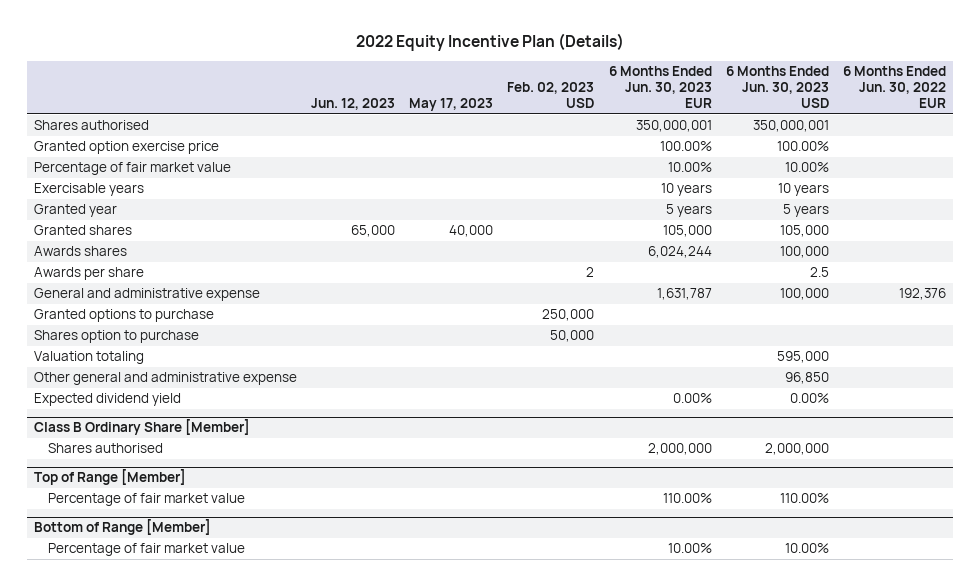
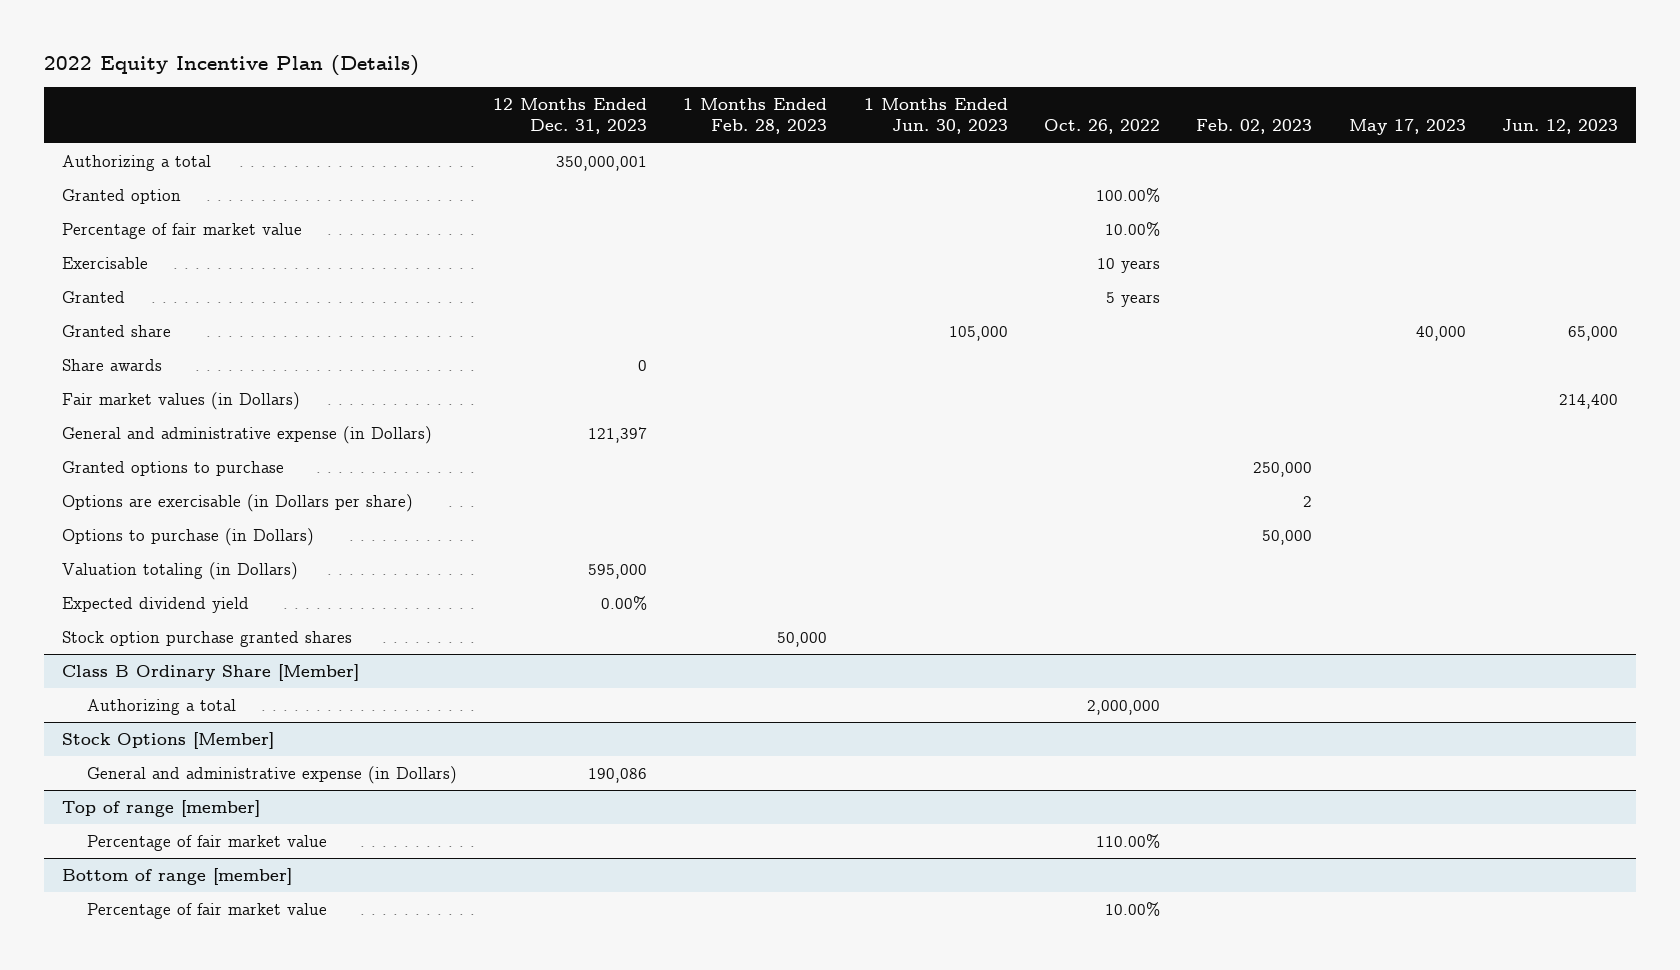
- | Jun. 12, 2023 | May 17, 2023 | Feb. 02, 2023 USD | 6 Months Ended Jun. 30, 2023 EUR | 6 Months Ended Jun. 30, 2023 USD | 6 Months Ended Jun. 30, 2022 EUR
+ | 12 Months Ended Dec. 31, 2023 | 1 Months Ended Feb. 28, 2023 | 1 Months Ended Jun. 30, 2023 | Oct. 26, 2022 | Feb. 02, 2023 | May 17, 2023 | Jun. 12, 2023
- Shares authorised | | | | 350,000,001 | 350,000,001 |
- Granted option exercise price | | | | 100.00% | 100.00% |
+ Authorizing a total | 350,000,001 | | | | | |
+ Granted option | | | | 100.00% | | |
- Exercisable years | | | | 10 years | 10 years |
- Granted year | | | | 5 years | 5 years |
- Granted shares | 65,000 | 40,000 | | 105,000 | 105,000 |
- Awards shares | | | | 6,024,244 | 100,000 |
- Awards per share | | | 2 | | 2.5 |
- General and administrative expense | | | | 1,631,787 | 100,000 | 192,376
+ Exercisable | | | | 10 years | | |
+ Granted | | | | 5 years | | |
+ Granted share | | | 105,000 | | | 40,000 | 65,000
+ Share awards | 0 | | | | | |
+ Fair market values (in Dollars) | | | | | | | 214,400
+ General and administrative expense (in Dollars) | 121,397 | | | | | |
- Shares option to purchase | | | 50,000 | | |
- Valuation totaling | | | | | 595,000 |
- Other general and administrative expense | | | | | 96,850 |
+ Options are exercisable (in Dollars per share) | | | | | 2 | |
+ Options to purchase (in Dollars) | | | | | 50,000 | |
+ Valuation totaling (in Dollars) | 595,000 | | | | | |
+ Stock option purchase granted shares | | 50,000 | | | | |
@ Class B Ordinary Share [Member]
- Shares authorised | | | | 2,000,000 | 2,000,000 |
- Top of Range [Member]
@ Class B Ordinary Share [Member]
+ Authorizing a total | | | | 2,000,000 | | |
+ Stock Options [Member]
+ General and administrative expense (in Dollars) | 190,086 | | | | | |
+ Top of range [member]
- Bottom of Range [Member]
+ Bottom of range [member]

